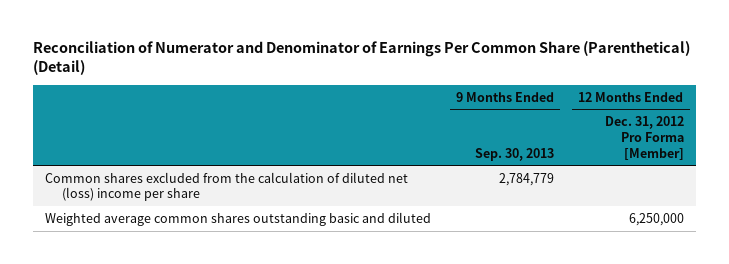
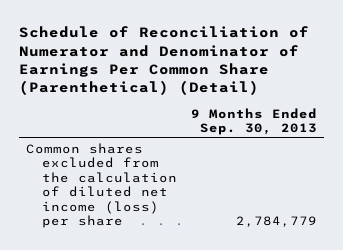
- Reconciliation of Numerator and Denominator of Earnings Per Common Share (Parenthetical) (Detail)
+ Schedule of Reconciliation of Numerator and Denominator of Earnings Per Common Share (Parenthetical) (Detail)
- | 9 Months Ended Sep. 30, 2013 | 12 Months Ended Dec. 31, 2012 Pro Forma [Member]
+ | 9 Months Ended Sep. 30, 2013
- Common shares excluded from the calculation of diluted net (loss) income per share | 2,784,779 |
- Weighted average common shares outstanding basic and diluted | | 6,250,000
+ Common shares excluded from the calculation of diluted net income (loss) per share | 2,784,779

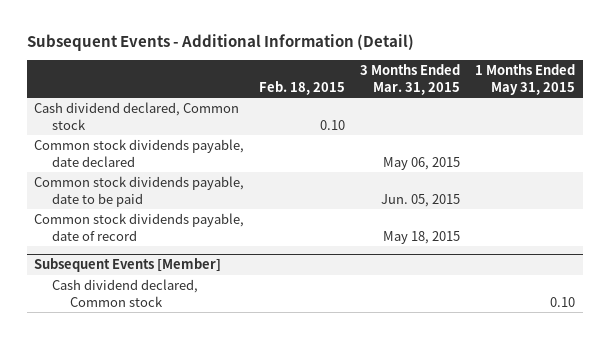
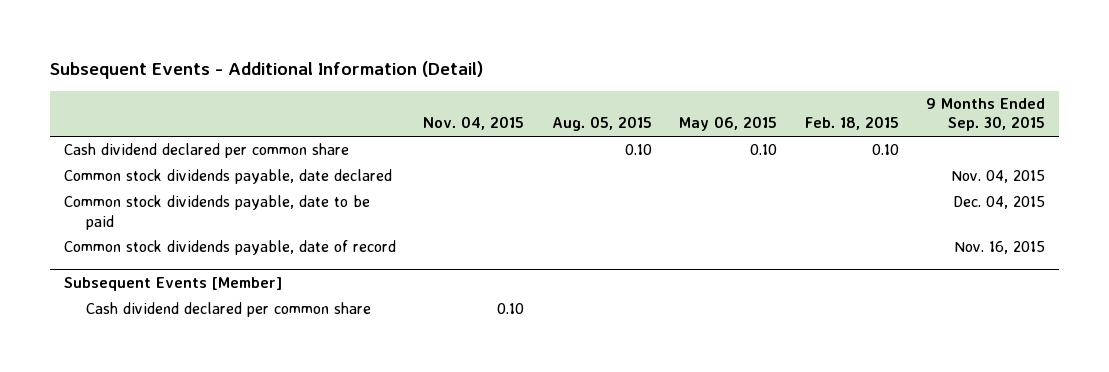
- | Feb. 18, 2015 | 3 Months Ended Mar. 31, 2015 | 1 Months Ended May 31, 2015
+ | Nov. 04, 2015 | Aug. 05, 2015 | May 06, 2015 | Feb. 18, 2015 | 9 Months Ended Sep. 30, 2015
- Cash dividend declared, Common stock | 0.10 | |
+ Cash dividend declared per common share | | 0.10 | 0.10 | 0.10 |
@ Subsequent Events [Member]
- Cash dividend declared, Common stock | | | 0.10
+ Cash dividend declared per common share | 0.10 | | | |

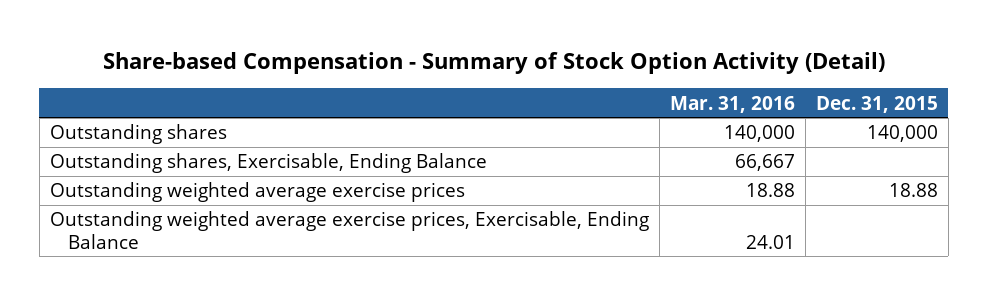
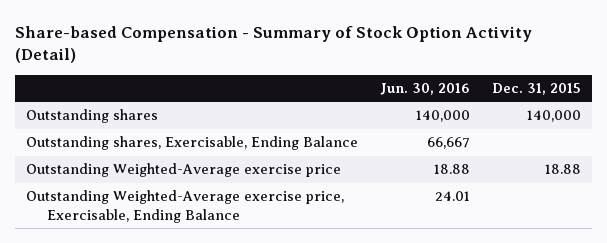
- | Mar. 31, 2016 | Dec. 31, 2015
+ | Jun. 30, 2016 | Dec. 31, 2015
- Outstanding weighted average exercise prices | 18.88 | 18.88
- Outstanding weighted average exercise prices, Exercisable, Ending Balance | 24.01 |
+ Outstanding Weighted-Average exercise price | 18.88 | 18.88
+ Outstanding Weighted-Average exercise price, Exercisable, Ending Balance | 24.01 |

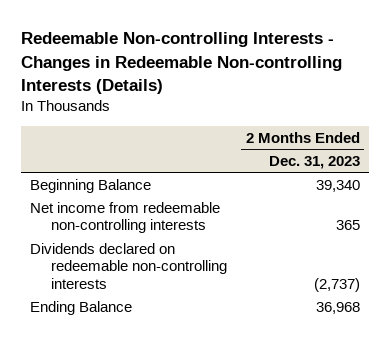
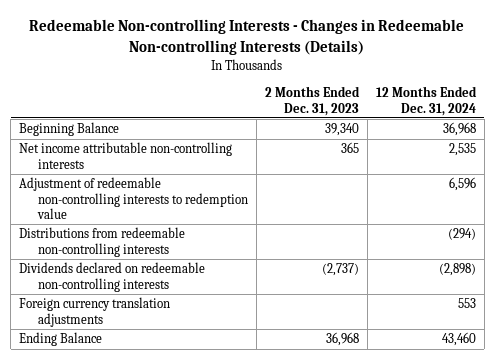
- | 2 Months Ended Dec. 31, 2023
+ | 2 Months Ended Dec. 31, 2023 | 12 Months Ended Dec. 31, 2024
- Net income from redeemable non-controlling interests | 365
+ Net income attributable non-controlling interests | 365 | 2,535
+ Adjustment of redeemable non-controlling interests to redemption value | | 6,596
+ Distributions from redeemable non-controlling interests | | (294)
+ Foreign currency translation adjustments | | 553

